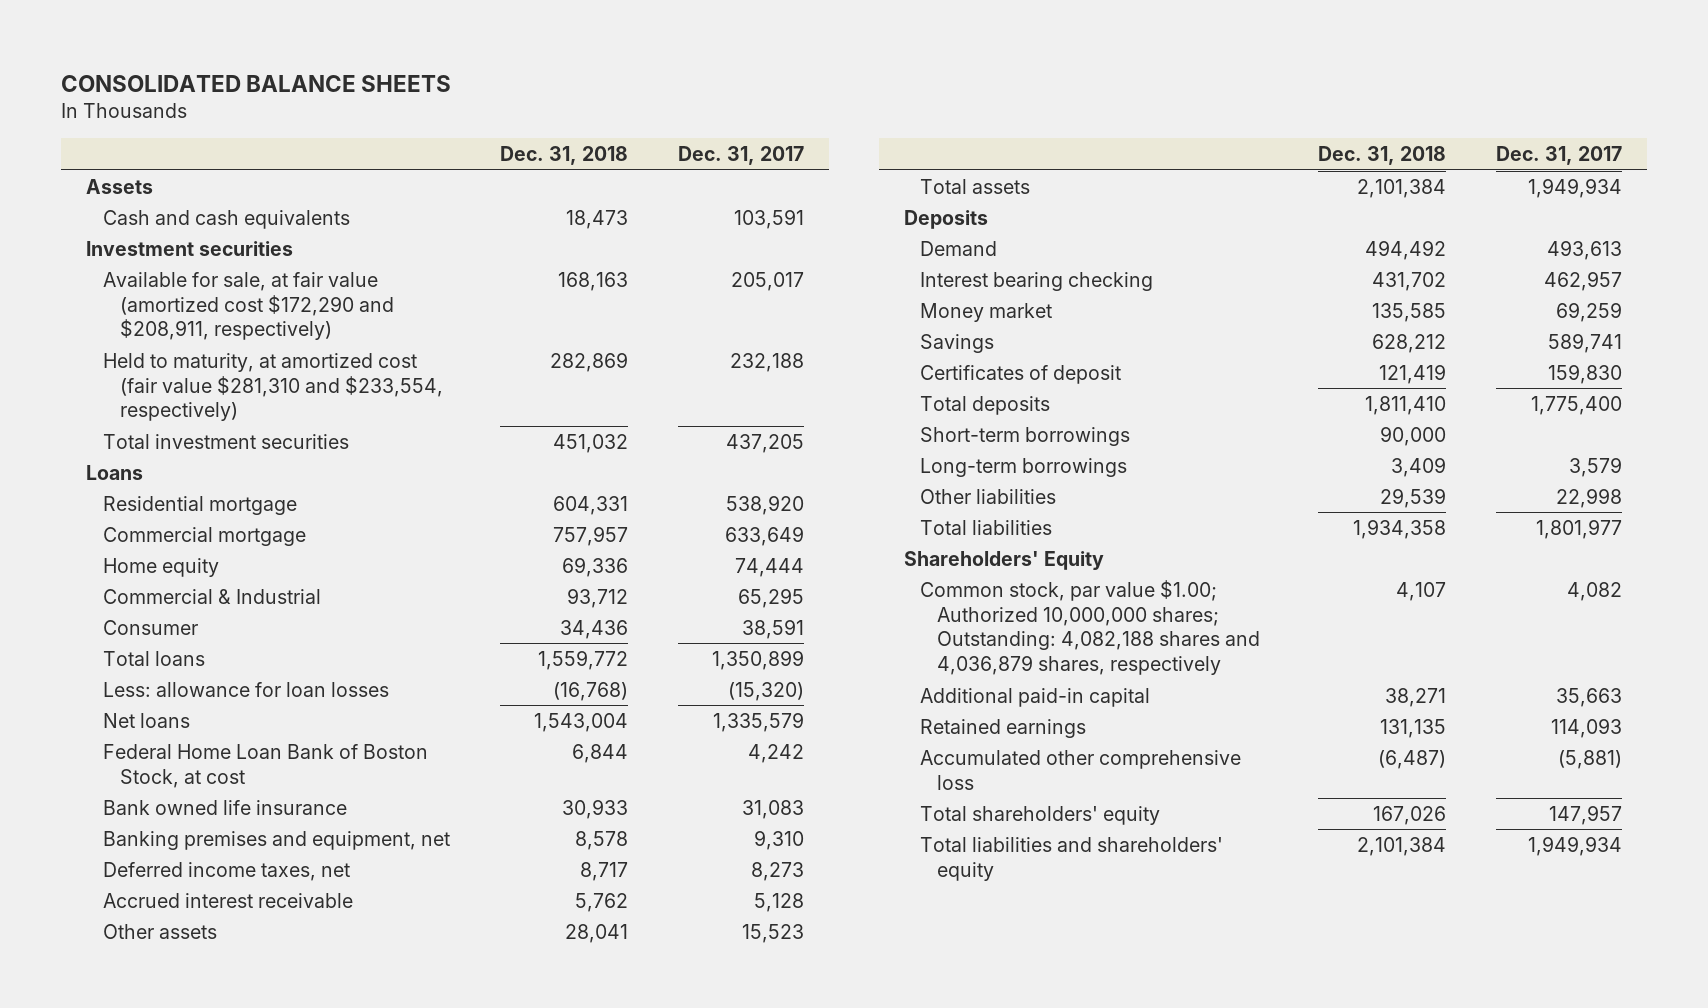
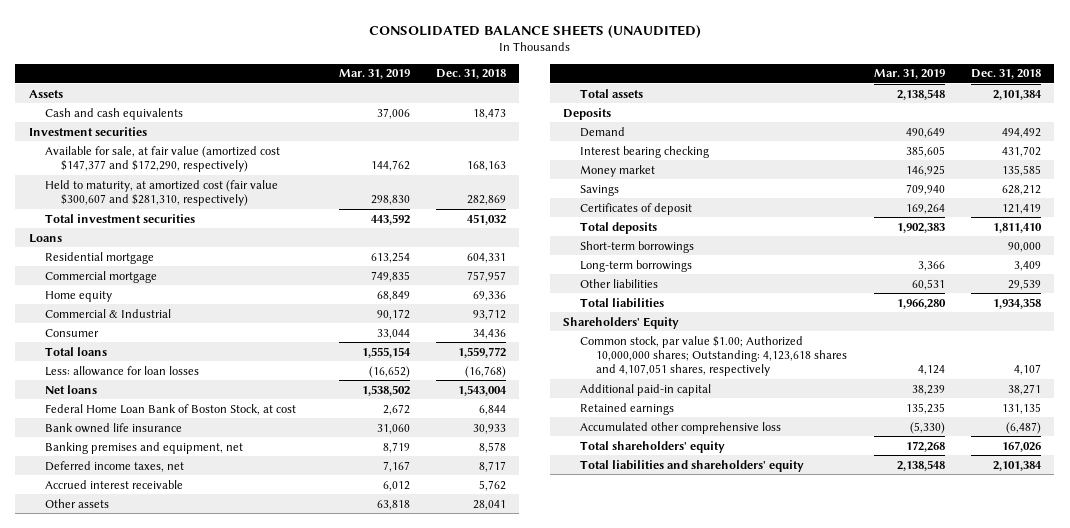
- CONSOLIDATED BALANCE SHEETS
+ CONSOLIDATED BALANCE SHEETS (UNAUDITED)
- | Dec. 31, 2018 | Dec. 31, 2017
+ | Mar. 31, 2019 | Dec. 31, 2018
- Available for sale, at fair value (amortized cost $172,290 and $208,911, respectively) | 168,163 | 205,017
- Held to maturity, at amortized cost (fair value $281,310 and $233,554, respectively) | 282,869 | 232,188
+ Available for sale, at fair value (amortized cost $147,377 and $172,290, respectively) | 144,762 | 168,163
+ Held to maturity, at amortized cost (fair value $300,607 and $281,310, respectively) | 298,830 | 282,869
- Common stock, par value $1.00; Authorized 10,000,000 shares; Outstanding: 4,082,188 shares and 4,036,879 shares, respectively | 4,107 | 4,082
+ Common stock, par value $1.00; Authorized 10,000,000 shares; Outstanding: 4,123,618 shares and 4,107,051 shares, respectively | 4,124 | 4,107

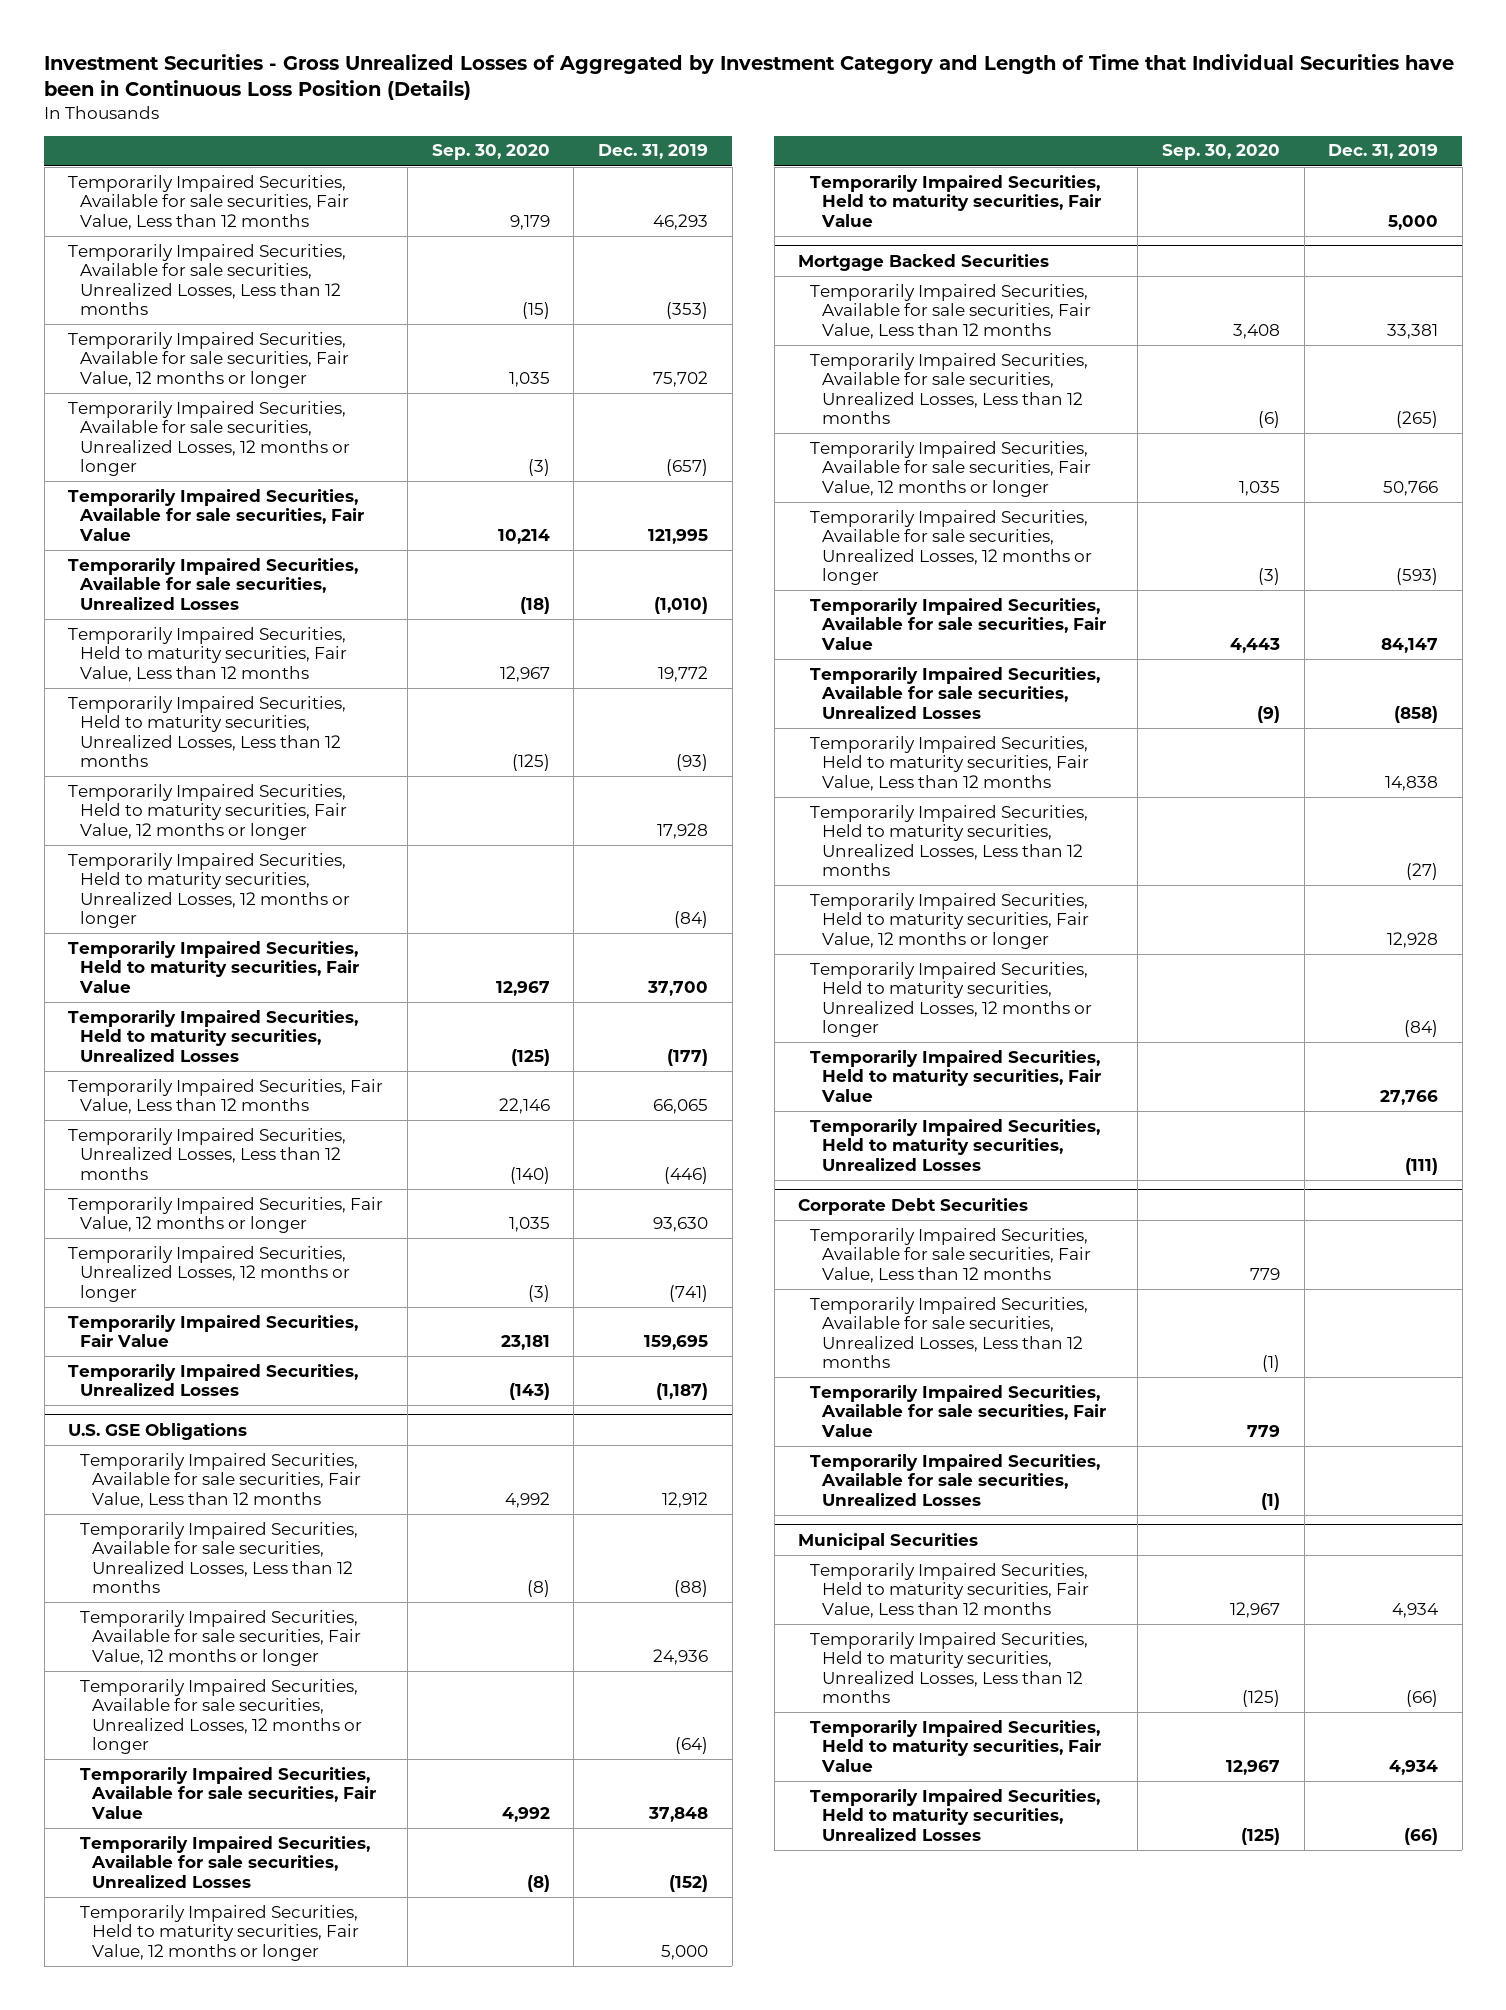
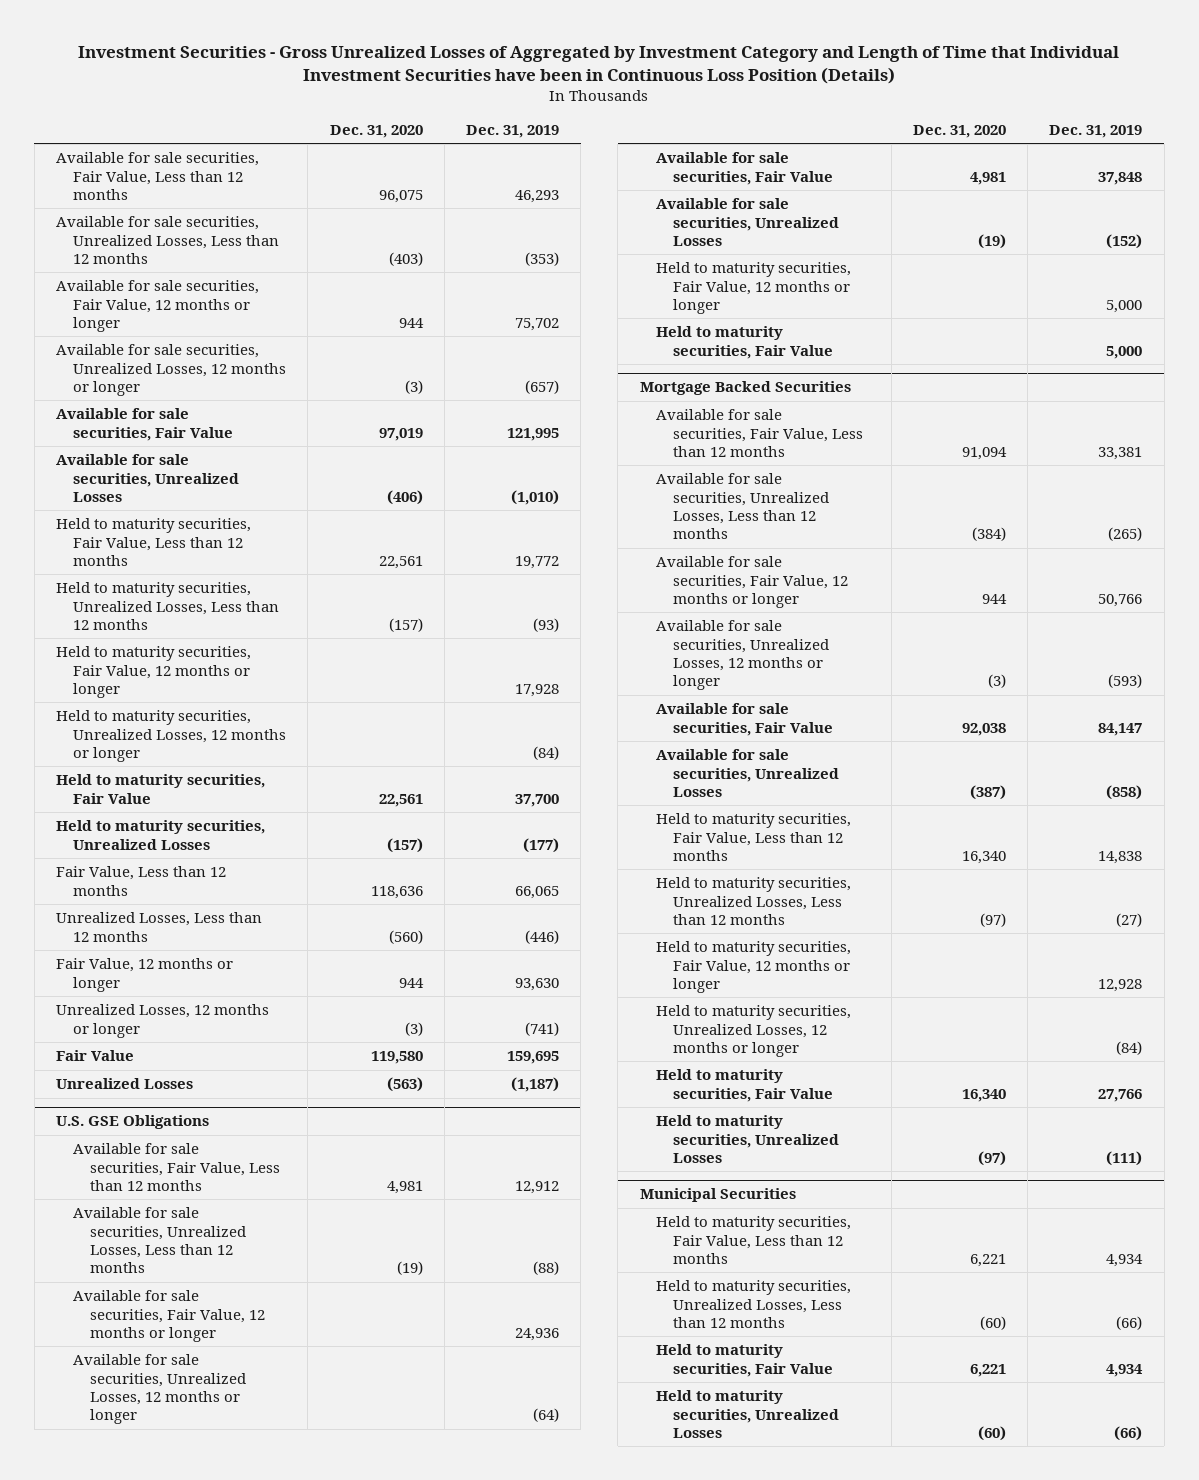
- Investment Securities - Gross Unrealized Losses of Aggregated by Investment Category and Length of Time that Individual Securities have been in Continuous Loss Position (Details)
+ Investment Securities - Gross Unrealized Losses of Aggregated by Investment Category and Length of Time that Individual Investment Securities have been in Continuous Loss Position (Details)
- | Sep. 30, 2020 | Dec. 31, 2019
+ | Dec. 31, 2020 | Dec. 31, 2019
- Temporarily Impaired Securities, Available for sale securities, Fair Value, Less than 12 months | 9,179 | 46,293
- Temporarily Impaired Securities, Available for sale securities, Unrealized Losses, Less than 12 months | (15) | (353)
- Temporarily Impaired Securities, Available for sale securities, Fair Value, 12 months or longer | 1,035 | 75,702
- Temporarily Impaired Securities, Available for sale securities, Unrealized Losses, 12 months or longer | (3) | (657)
- Temporarily Impaired Securities, Available for sale securities, Fair Value | 10,214 | 121,995
- Temporarily Impaired Securities, Available for sale securities, Unrealized Losses | (18) | (1,010)
- Temporarily Impaired Securities, Held to maturity securities, Fair Value, Less than 12 months | 12,967 | 19,772
- Temporarily Impaired Securities, Held to maturity securities, Unrealized Losses, Less than 12 months | (125) | (93)
- Temporarily Impaired Securities, Held to maturity securities, Fair Value, 12 months or longer | | 17,928
- Temporarily Impaired Securities, Held to maturity securities, Unrealized Losses, 12 months or longer | | (84)
- Temporarily Impaired Securities, Held to maturity securities, Fair Value | 12,967 | 37,700
- Temporarily Impaired Securities, Held to maturity securities, Unrealized Losses | (125) | (177)
- Temporarily Impaired Securities, Fair Value, Less than 12 months | 22,146 | 66,065
- Temporarily Impaired Securities, Unrealized Losses, Less than 12 months | (140) | (446)
- Temporarily Impaired Securities, Fair Value, 12 months or longer | 1,035 | 93,630
- Temporarily Impaired Securities, Unrealized Losses, 12 months or longer | (3) | (741)
- Temporarily Impaired Securities, Fair Value | 23,181 | 159,695
- Temporarily Impaired Securities, Unrealized Losses | (143) | (1,187)
+ Available for sale securities, Fair Value, Less than 12 months | 96,075 | 46,293
+ Available for sale securities, Unrealized Losses, Less than 12 months | (403) | (353)
+ Available for sale securities, Fair Value, 12 months or longer | 944 | 75,702
+ Available for sale securities, Unrealized Losses, 12 months or longer | (3) | (657)
+ Available for sale securities, Fair Value | 97,019 | 121,995
+ Available for sale securities, Unrealized Losses | (406) | (1,010)
+ Held to maturity securities, Fair Value, Less than 12 months | 22,561 | 19,772
+ Held to maturity securities, Unrealized Losses, Less than 12 months | (157) | (93)
+ Held to maturity securities, Fair Value, 12 months or longer | | 17,928
+ Held to maturity securities, Unrealized Losses, 12 months or longer | | (84)
+ Held to maturity securities, Fair Value | 22,561 | 37,700
+ Held to maturity securities, Unrealized Losses | (157) | (177)
+ Fair Value, Less than 12 months | 118,636 | 66,065
+ Unrealized Losses, Less than 12 months | (560) | (446)
+ Fair Value, 12 months or longer | 944 | 93,630
+ Unrealized Losses, 12 months or longer | (3) | (741)
+ Fair Value | 119,580 | 159,695
+ Unrealized Losses | (563) | (1,187)
@ U.S. GSE Obligations
- Temporarily Impaired Securities, Available for sale securities, Fair Value, Less than 12 months | 4,992 | 12,912
- Temporarily Impaired Securities, Available for sale securities, Unrealized Losses, Less than 12 months | (8) | (88)
- Temporarily Impaired Securities, Available for sale securities, Fair Value, 12 months or longer | | 24,936
- Temporarily Impaired Securities, Available for sale securities, Unrealized Losses, 12 months or longer | | (64)
- Temporarily Impaired Securities, Available for sale securities, Fair Value | 4,992 | 37,848
- Temporarily Impaired Securities, Available for sale securities, Unrealized Losses | (8) | (152)
- Temporarily Impaired Securities, Held to maturity securities, Fair Value, 12 months or longer | | 5,000
- Temporarily Impaired Securities, Held to maturity securities, Fair Value | | 5,000
+ Available for sale securities, Fair Value, Less than 12 months | 4,981 | 12,912
+ Available for sale securities, Unrealized Losses, Less than 12 months | (19) | (88)
+ Available for sale securities, Fair Value, 12 months or longer | | 24,936
+ Available for sale securities, Unrealized Losses, 12 months or longer | | (64)
+ Available for sale securities, Fair Value | 4,981 | 37,848
+ Available for sale securities, Unrealized Losses | (19) | (152)
+ Held to maturity securities, Fair Value, 12 months or longer | | 5,000
+ Held to maturity securities, Fair Value | | 5,000
@ Mortgage Backed Securities
- Temporarily Impaired Securities, Available for sale securities, Fair Value, Less than 12 months | 3,408 | 33,381
- Temporarily Impaired Securities, Available for sale securities, Unrealized Losses, Less than 12 months | (6) | (265)
- Temporarily Impaired Securities, Available for sale securities, Fair Value, 12 months or longer | 1,035 | 50,766
- Temporarily Impaired Securities, Available for sale securities, Unrealized Losses, 12 months or longer | (3) | (593)
- Temporarily Impaired Securities, Available for sale securities, Fair Value | 4,443 | 84,147
- Temporarily Impaired Securities, Available for sale securities, Unrealized Losses | (9) | (858)
- Temporarily Impaired Securities, Held to maturity securities, Fair Value, Less than 12 months | | 14,838
- Temporarily Impaired Securities, Held to maturity securities, Unrealized Losses, Less than 12 months | | (27)
- Temporarily Impaired Securities, Held to maturity securities, Fair Value, 12 months or longer | | 12,928
- Temporarily Impaired Securities, Held to maturity securities, Unrealized Losses, 12 months or longer | | (84)
- Temporarily Impaired Securities, Held to maturity securities, Fair Value | | 27,766
- Temporarily Impaired Securities, Held to maturity securities, Unrealized Losses | | (111)
- Corporate Debt Securities
- Temporarily Impaired Securities, Available for sale securities, Fair Value, Less than 12 months | 779 |
- Temporarily Impaired Securities, Available for sale securities, Unrealized Losses, Less than 12 months | (1) |
- Temporarily Impaired Securities, Available for sale securities, Fair Value | 779 |
- Temporarily Impaired Securities, Available for sale securities, Unrealized Losses | (1) |
@ Mortgage Backed Securities
+ Available for sale securities, Fair Value, Less than 12 months | 91,094 | 33,381
+ Available for sale securities, Unrealized Losses, Less than 12 months | (384) | (265)
+ Available for sale securities, Fair Value, 12 months or longer | 944 | 50,766
+ Available for sale securities, Unrealized Losses, 12 months or longer | (3) | (593)
+ Available for sale securities, Fair Value | 92,038 | 84,147
+ Available for sale securities, Unrealized Losses | (387) | (858)
+ Held to maturity securities, Fair Value, Less than 12 months | 16,340 | 14,838
+ Held to maturity securities, Unrealized Losses, Less than 12 months | (97) | (27)
+ Held to maturity securities, Fair Value, 12 months or longer | | 12,928
+ Held to maturity securities, Unrealized Losses, 12 months or longer | | (84)
+ Held to maturity securities, Fair Value | 16,340 | 27,766
+ Held to maturity securities, Unrealized Losses | (97) | (111)
@ Municipal Securities
- Temporarily Impaired Securities, Held to maturity securities, Fair Value, Less than 12 months | 12,967 | 4,934
- Temporarily Impaired Securities, Held to maturity securities, Unrealized Losses, Less than 12 months | (125) | (66)
- Temporarily Impaired Securities, Held to maturity securities, Fair Value | 12,967 | 4,934
- Temporarily Impaired Securities, Held to maturity securities, Unrealized Losses | (125) | (66)
+ Held to maturity securities, Fair Value, Less than 12 months | 6,221 | 4,934
+ Held to maturity securities, Unrealized Losses, Less than 12 months | (60) | (66)
+ Held to maturity securities, Fair Value | 6,221 | 4,934
+ Held to maturity securities, Unrealized Losses | (60) | (66)

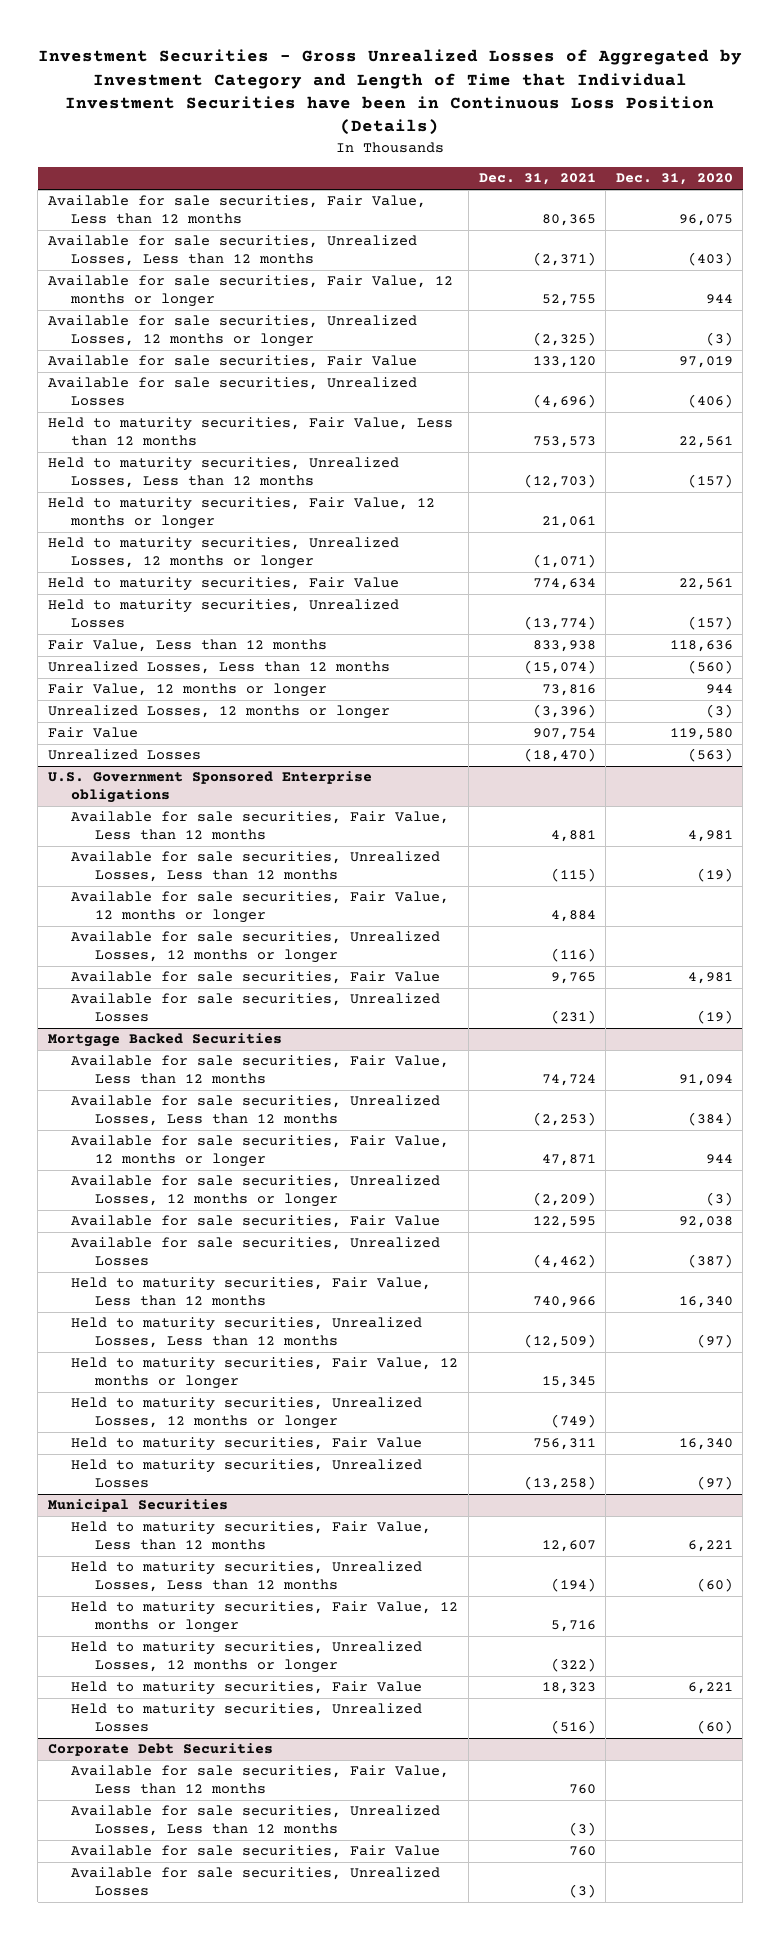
- | Dec. 31, 2020 | Dec. 31, 2019
+ | Dec. 31, 2021 | Dec. 31, 2020
- U.S. GSE Obligations
+ U.S. Government Sponsored Enterprise obligations
- Held to maturity securities, Fair Value, 12 months or longer | | 5,000
- Held to maturity securities, Fair Value | | 5,000
@ Municipal Securities
+ Held to maturity securities, Fair Value, 12 months or longer | 5,716 |
+ Held to maturity securities, Unrealized Losses, 12 months or longer | (322) |
+ Corporate Debt Securities
+ Available for sale securities, Fair Value, Less than 12 months | 760 |
+ Available for sale securities, Unrealized Losses, Less than 12 months | (3) |
+ Available for sale securities, Fair Value | 760 |
+ Available for sale securities, Unrealized Losses | (3) |

